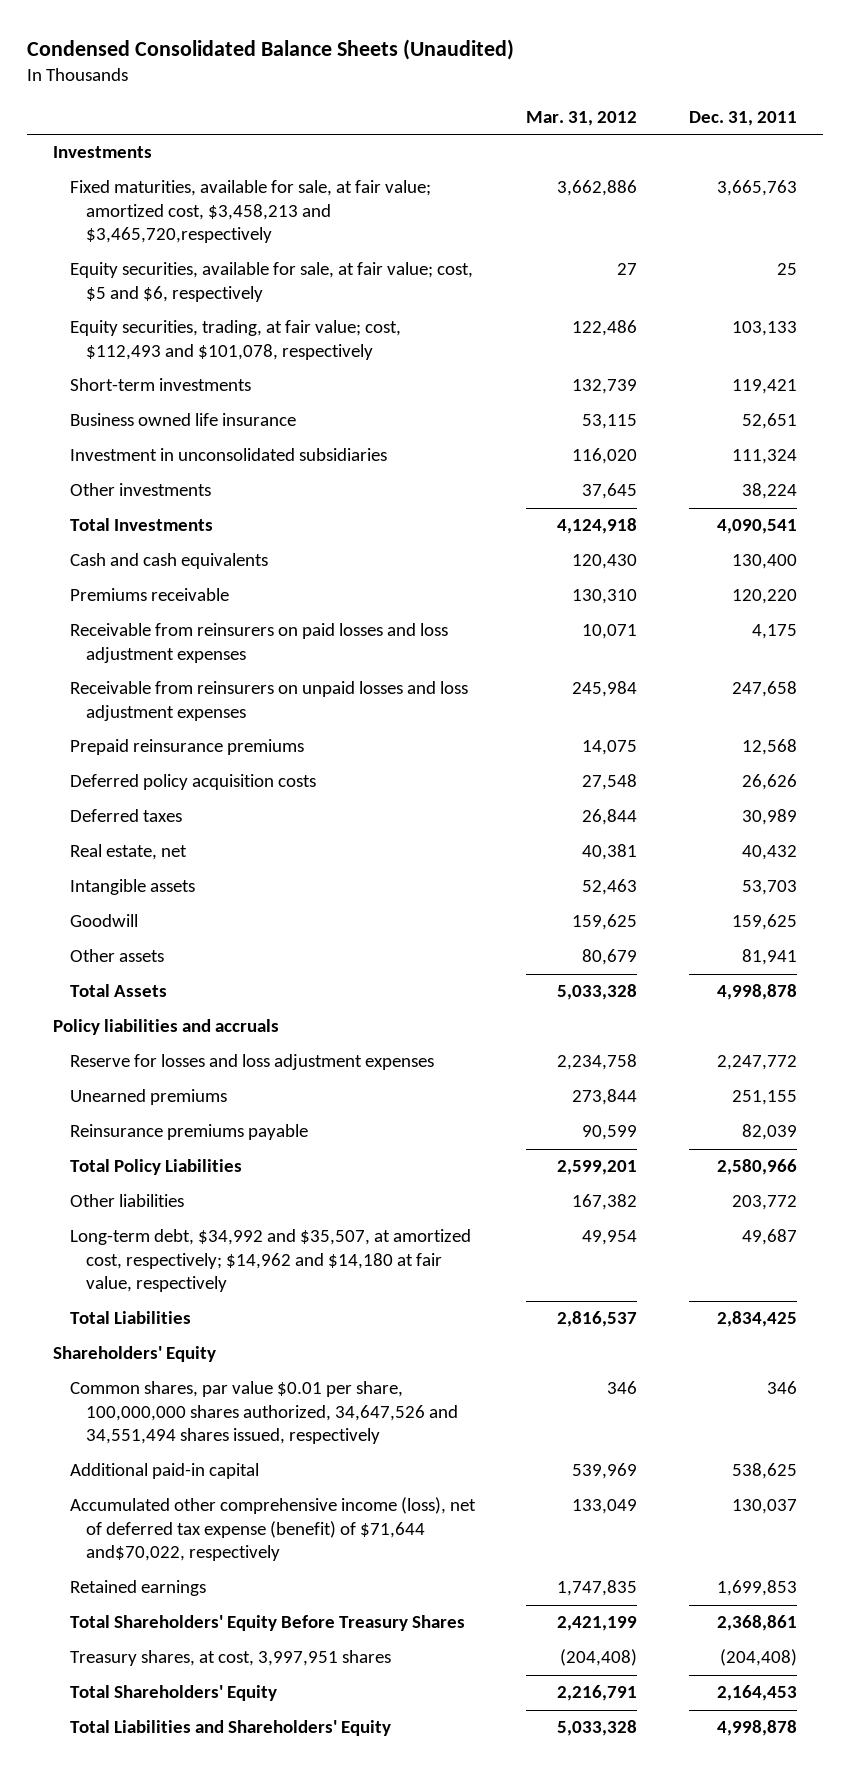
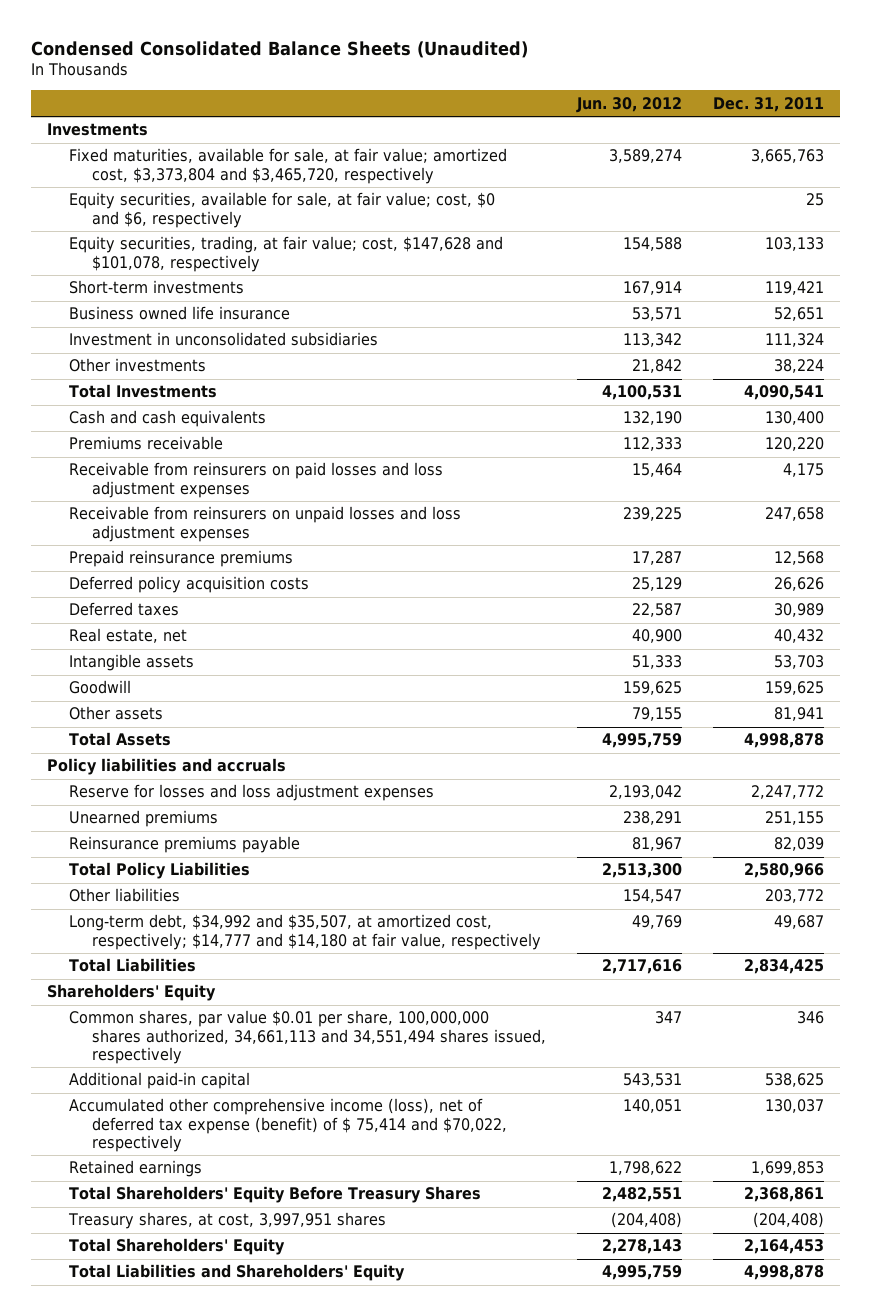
- | Mar. 31, 2012 | Dec. 31, 2011
+ | Jun. 30, 2012 | Dec. 31, 2011
- Fixed maturities, available for sale, at fair value; amortized cost, $3,458,213 and $3,465,720,respectively | 3,662,886 | 3,665,763
- Equity securities, available for sale, at fair value; cost, $5 and $6, respectively | 27 | 25
- Equity securities, trading, at fair value; cost, $112,493 and $101,078, respectively | 122,486 | 103,133
+ Fixed maturities, available for sale, at fair value; amortized cost, $3,373,804 and $3,465,720, respectively | 3,589,274 | 3,665,763
+ Equity securities, available for sale, at fair value; cost, $0 and $6, respectively | | 25
+ Equity securities, trading, at fair value; cost, $147,628 and $101,078, respectively | 154,588 | 103,133
- Long-term debt, $34,992 and $35,507, at amortized cost, respectively; $14,962 and $14,180 at fair value, respectively | 49,954 | 49,687
+ Long-term debt, $34,992 and $35,507, at amortized cost, respectively; $14,777 and $14,180 at fair value, respectively | 49,769 | 49,687
- Common shares, par value $0.01 per share, 100,000,000 shares authorized, 34,647,526 and 34,551,494 shares issued, respectively | 346 | 346
+ Common shares, par value $0.01 per share, 100,000,000 shares authorized, 34,661,113 and 34,551,494 shares issued, respectively | 347 | 346
- Accumulated other comprehensive income (loss), net of deferred tax expense (benefit) of $71,644 and$70,022, respectively | 133,049 | 130,037
+ Accumulated other comprehensive income (loss), net of deferred tax expense (benefit) of $ 75,414 and $70,022, respectively | 140,051 | 130,037

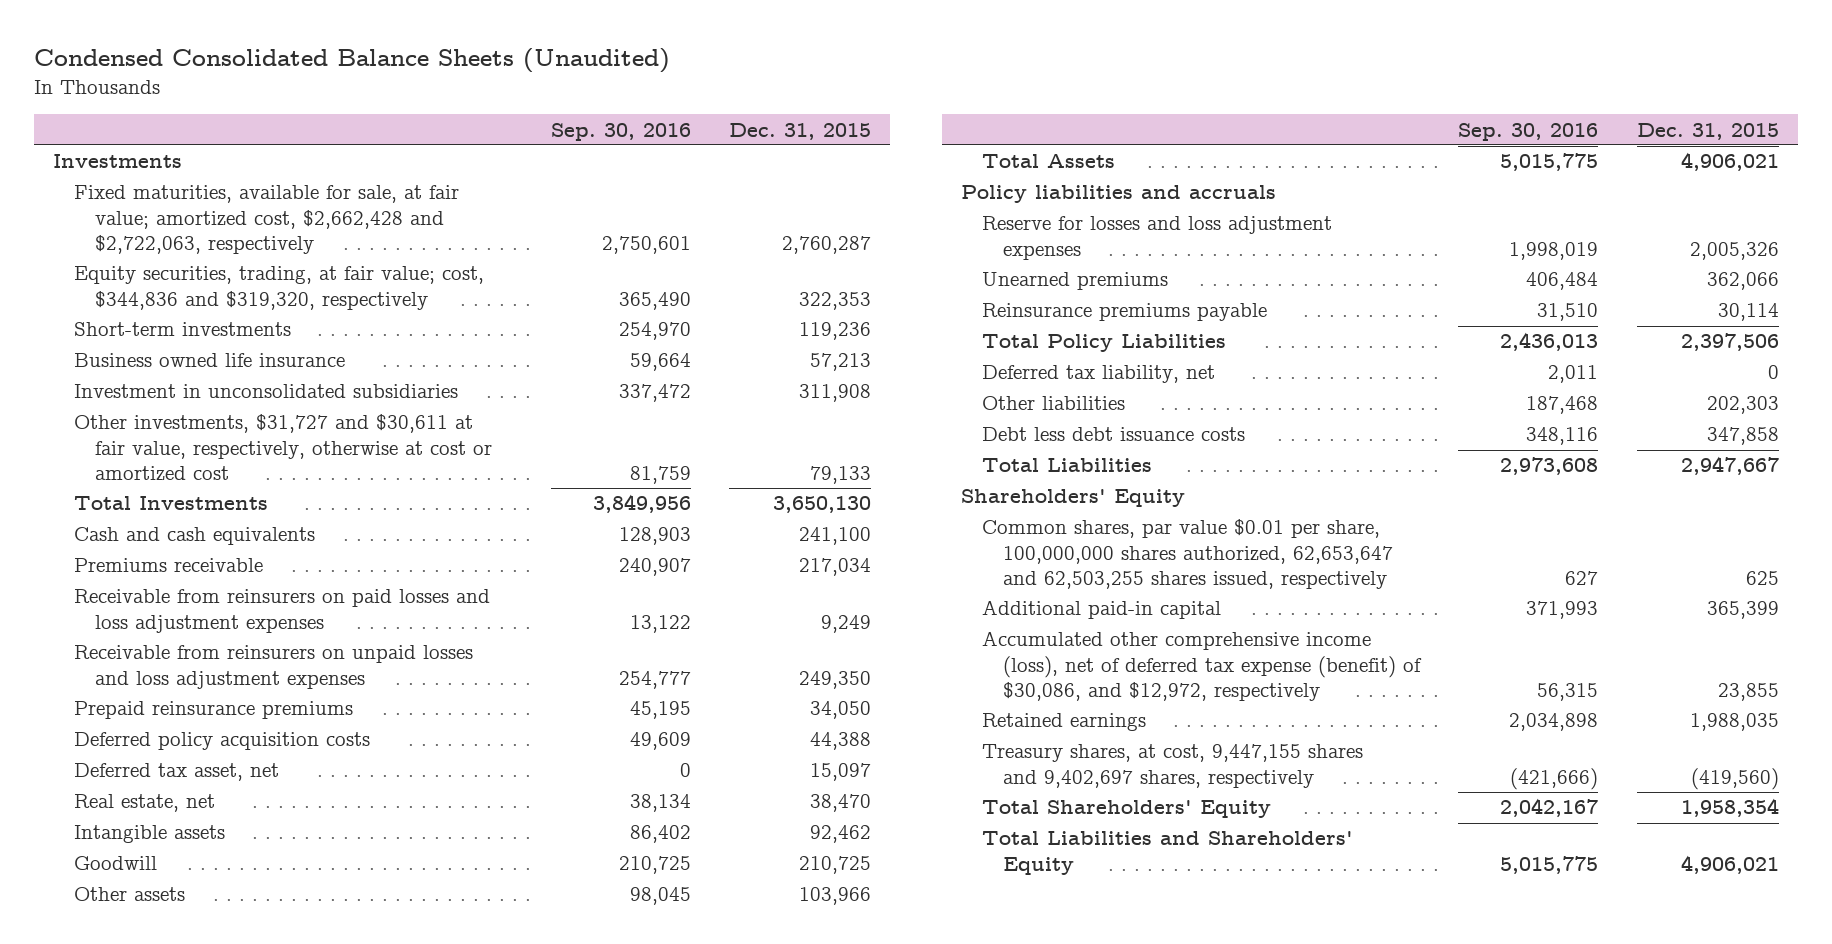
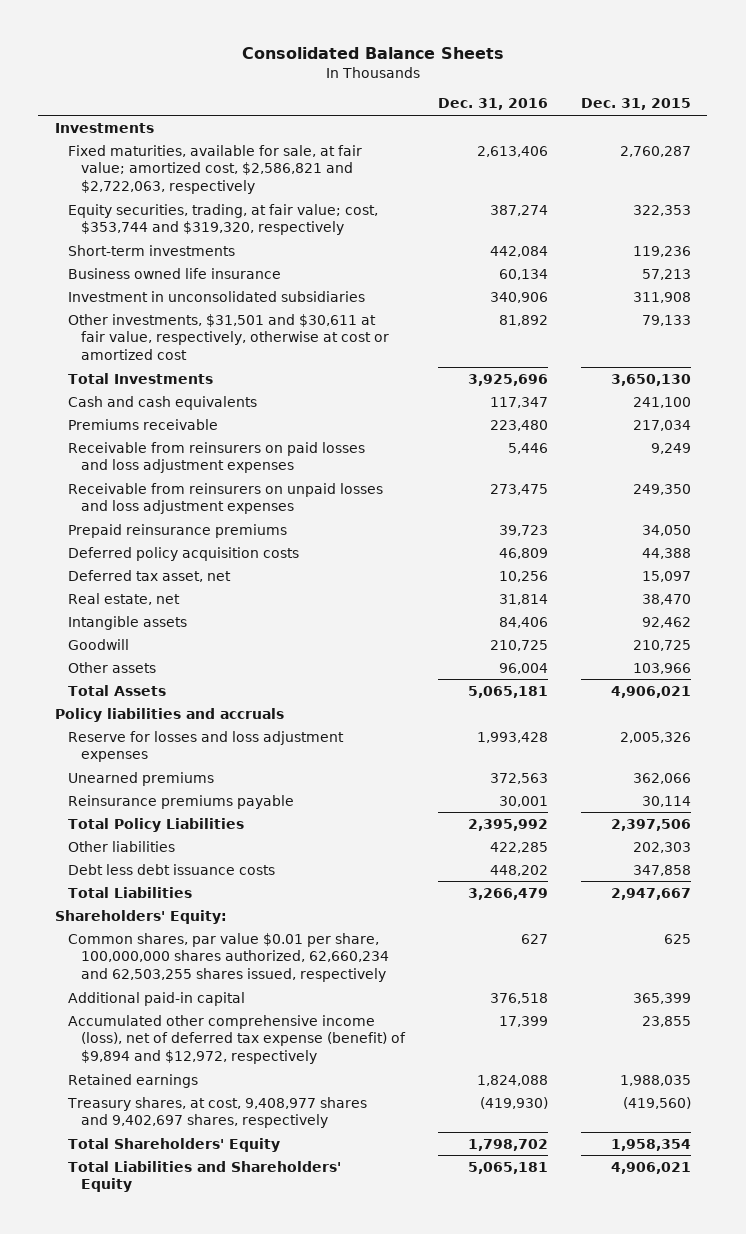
- Condensed Consolidated Balance Sheets (Unaudited)
+ Consolidated Balance Sheets
- | Sep. 30, 2016 | Dec. 31, 2015
+ | Dec. 31, 2016 | Dec. 31, 2015
- Fixed maturities, available for sale, at fair value; amortized cost, $2,662,428 and $2,722,063, respectively | 2,750,601 | 2,760,287
- Equity securities, trading, at fair value; cost, $344,836 and $319,320, respectively | 365,490 | 322,353
+ Fixed maturities, available for sale, at fair value; amortized cost, $2,586,821 and $2,722,063, respectively | 2,613,406 | 2,760,287
+ Equity securities, trading, at fair value; cost, $353,744 and $319,320, respectively | 387,274 | 322,353
- Other investments, $31,727 and $30,611 at fair value, respectively, otherwise at cost or amortized cost | 81,759 | 79,133
+ Other investments, $31,501 and $30,611 at fair value, respectively, otherwise at cost or amortized cost | 81,892 | 79,133
- Deferred tax liability, net | 2,011 | 0
- Shareholders' Equity
- Common shares, par value $0.01 per share, 100,000,000 shares authorized, 62,653,647 and 62,503,255 shares issued, respectively | 627 | 625
+ Shareholders' Equity:
+ Common shares, par value $0.01 per share, 100,000,000 shares authorized, 62,660,234 and 62,503,255 shares issued, respectively | 627 | 625
- Accumulated other comprehensive income (loss), net of deferred tax expense (benefit) of $30,086, and $12,972, respectively | 56,315 | 23,855
+ Accumulated other comprehensive income (loss), net of deferred tax expense (benefit) of $9,894 and $12,972, respectively | 17,399 | 23,855
- Treasury shares, at cost, 9,447,155 shares and 9,402,697 shares, respectively | (421,666) | (419,560)
+ Treasury shares, at cost, 9,408,977 shares and 9,402,697 shares, respectively | (419,930) | (419,560)

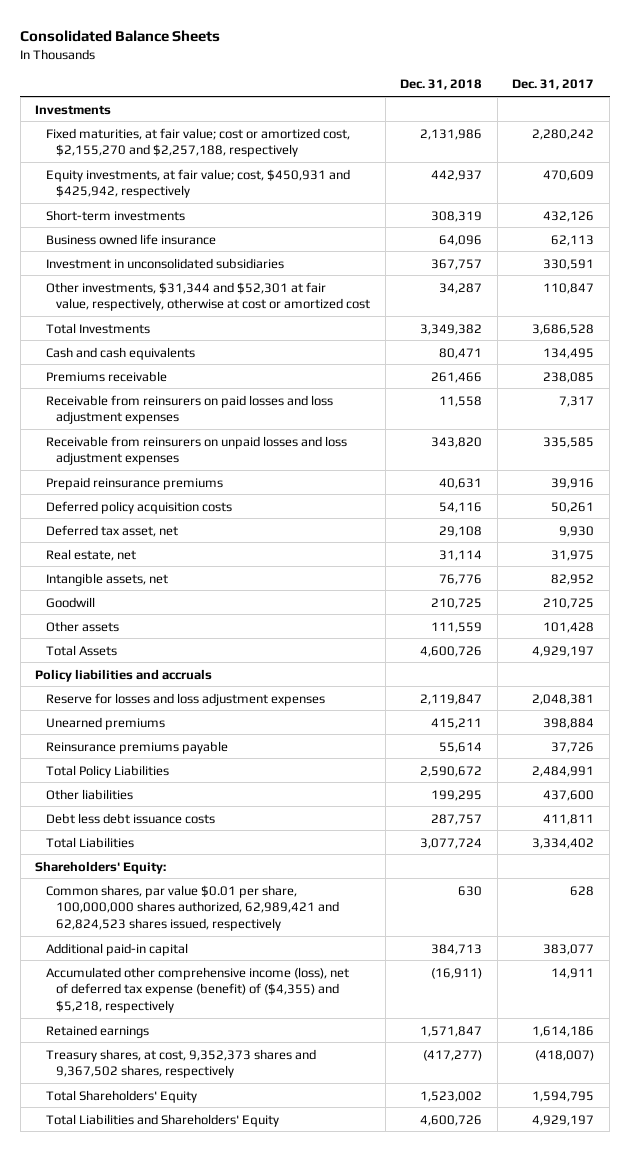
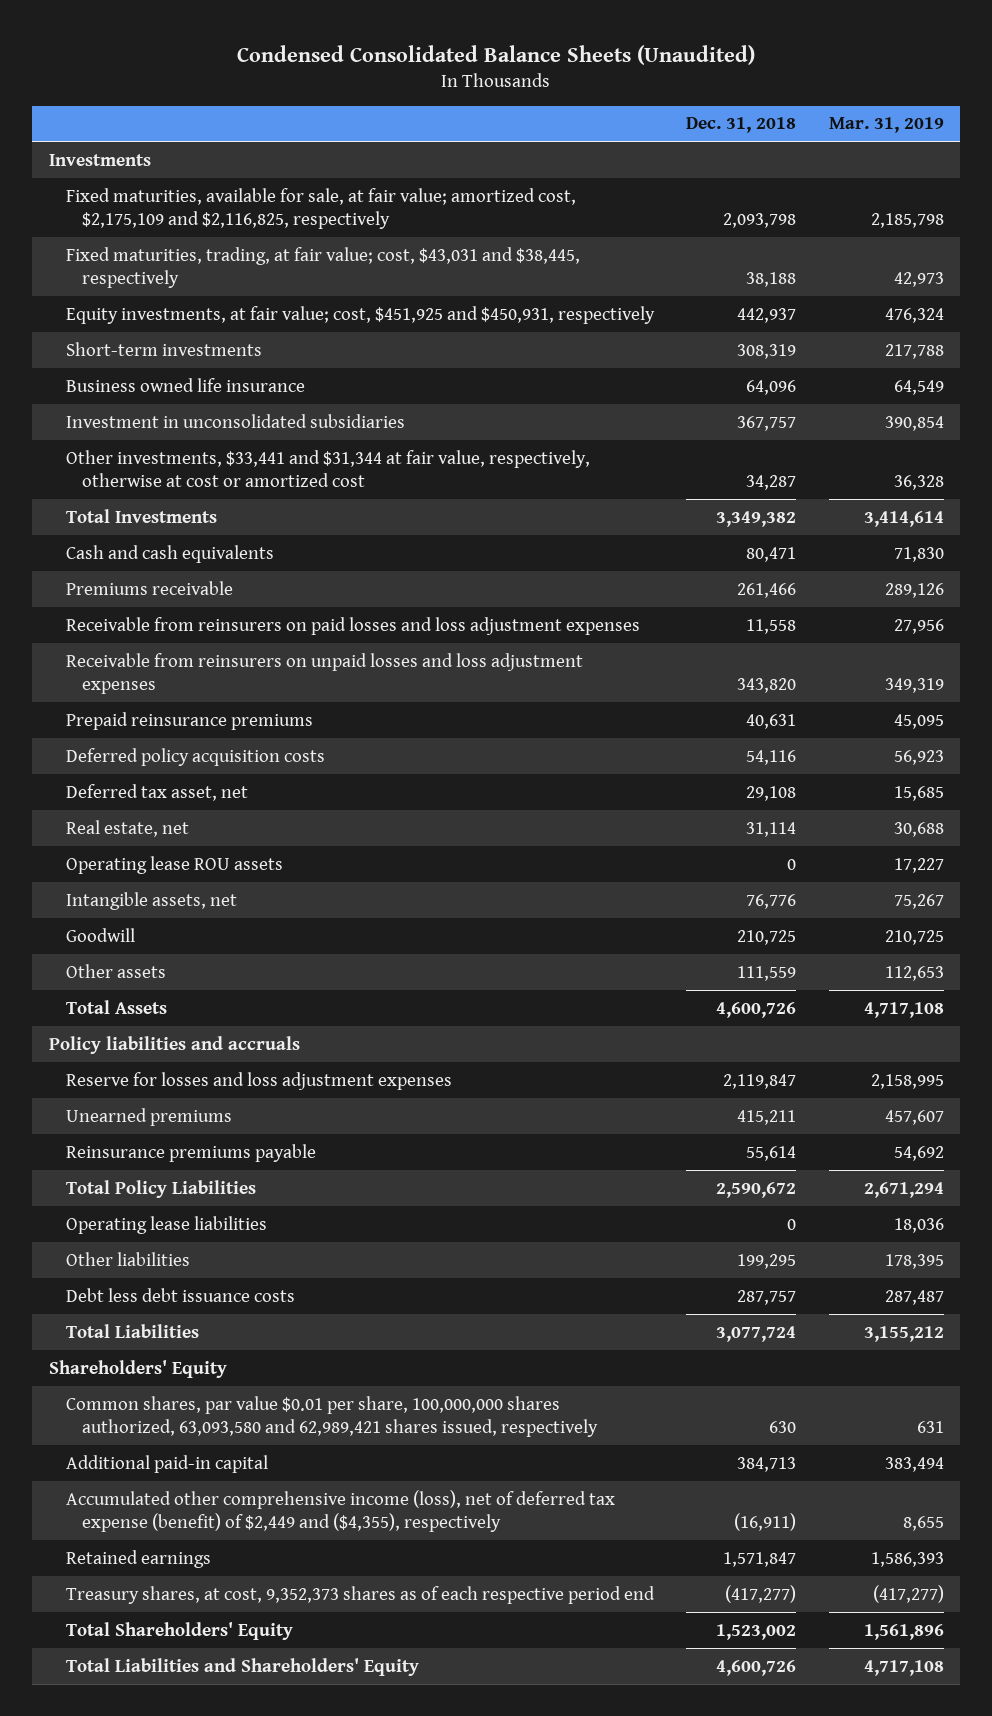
- Consolidated Balance Sheets
+ Condensed Consolidated Balance Sheets (Unaudited)
- | Dec. 31, 2018 | Dec. 31, 2017
+ | Dec. 31, 2018 | Mar. 31, 2019
- Fixed maturities, at fair value; cost or amortized cost, $2,155,270 and $2,257,188, respectively | 2,131,986 | 2,280,242
- Equity investments, at fair value; cost, $450,931 and $425,942, respectively | 442,937 | 470,609
+ Fixed maturities, available for sale, at fair value; amortized cost, $2,175,109 and $2,116,825, respectively | 2,093,798 | 2,185,798
+ Fixed maturities, trading, at fair value; cost, $43,031 and $38,445, respectively | 38,188 | 42,973
+ Equity investments, at fair value; cost, $451,925 and $450,931, respectively | 442,937 | 476,324
- Other investments, $31,344 and $52,301 at fair value, respectively, otherwise at cost or amortized cost | 34,287 | 110,847
+ Other investments, $33,441 and $31,344 at fair value, respectively, otherwise at cost or amortized cost | 34,287 | 36,328
+ Operating lease ROU assets | 0 | 17,227
+ Operating lease liabilities | 0 | 18,036
- Shareholders' Equity:
- Common shares, par value $0.01 per share, 100,000,000 shares authorized, 62,989,421 and 62,824,523 shares issued, respectively | 630 | 628
+ Shareholders' Equity
+ Common shares, par value $0.01 per share, 100,000,000 shares authorized, 63,093,580 and 62,989,421 shares issued, respectively | 630 | 631
- Accumulated other comprehensive income (loss), net of deferred tax expense (benefit) of ($4,355) and $5,218, respectively | (16,911) | 14,911
+ Accumulated other comprehensive income (loss), net of deferred tax expense (benefit) of $2,449 and ($4,355), respectively | (16,911) | 8,655
- Treasury shares, at cost, 9,352,373 shares and 9,367,502 shares, respectively | (417,277) | (418,007)
+ Treasury shares, at cost, 9,352,373 shares as of each respective period end | (417,277) | (417,277)

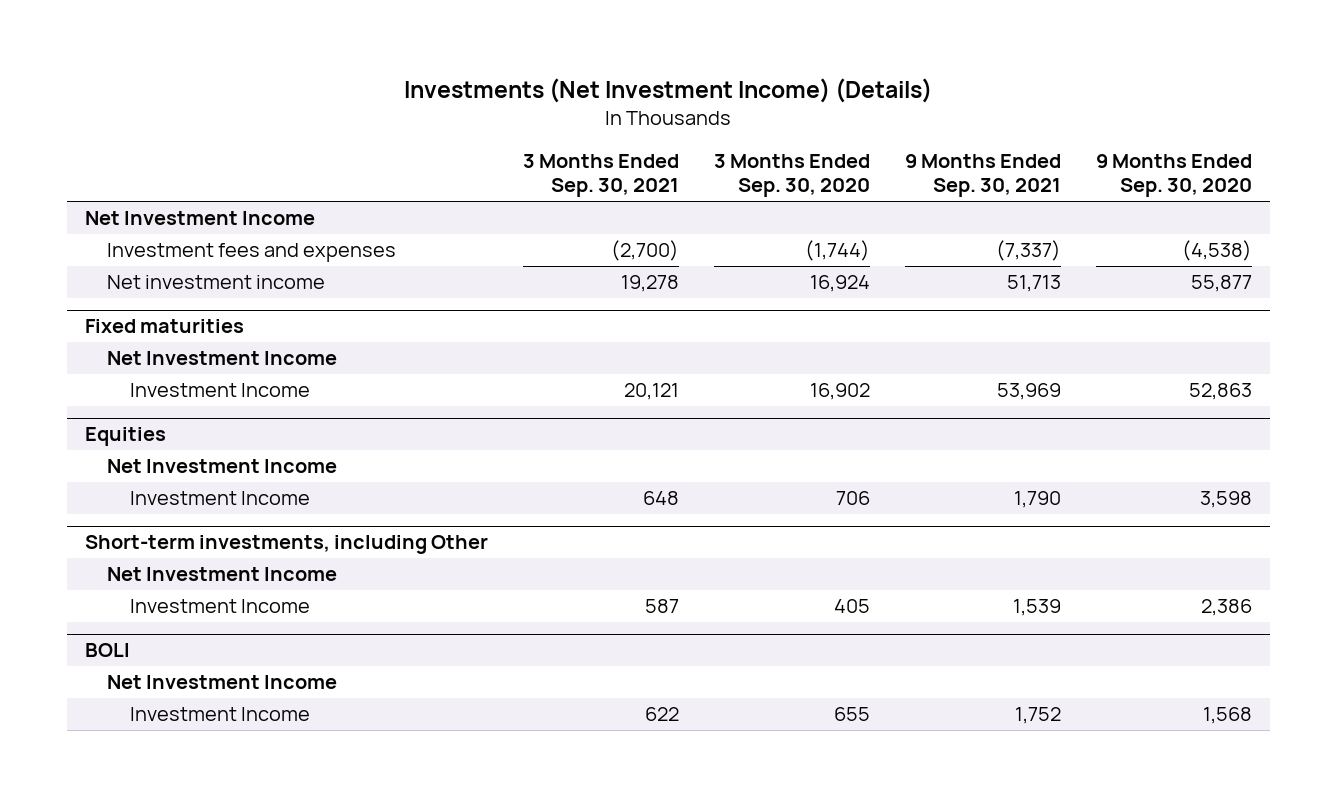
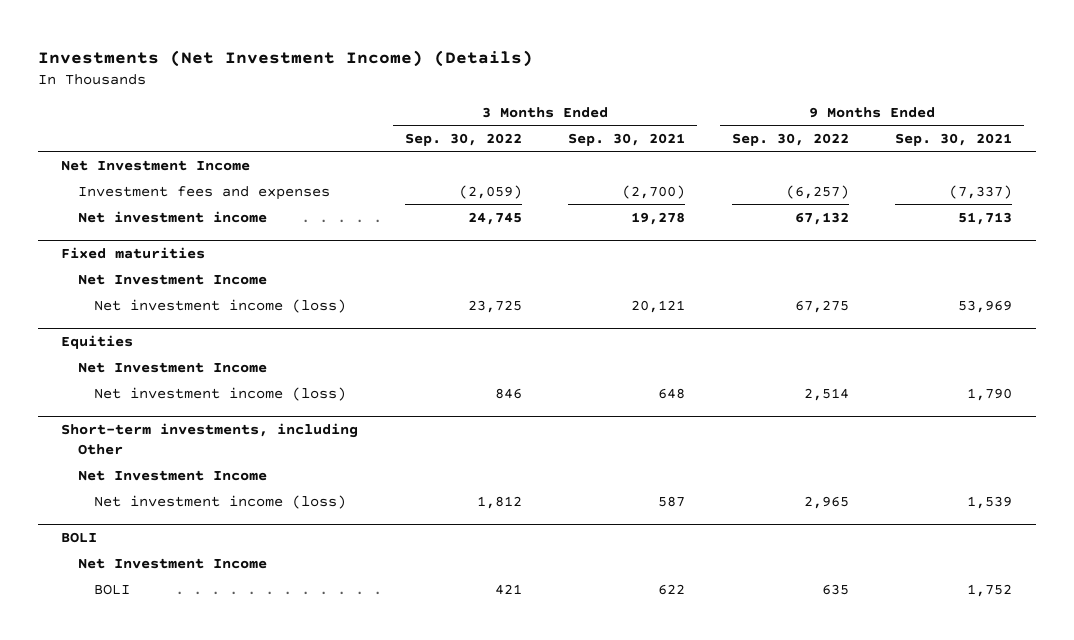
- | 3 Months Ended Sep. 30, 2021 | 3 Months Ended Sep. 30, 2020 | 9 Months Ended Sep. 30, 2021 | 9 Months Ended Sep. 30, 2020
+ | 3 Months Ended Sep. 30, 2022 | 3 Months Ended Sep. 30, 2021 | 9 Months Ended Sep. 30, 2022 | 9 Months Ended Sep. 30, 2021
@ Fixed maturities
- Investment Income | 20,121 | 16,902 | 53,969 | 52,863
+ Net investment income (loss) | 23,725 | 20,121 | 67,275 | 53,969
@ Equities
- Investment Income | 648 | 706 | 1,790 | 3,598
+ Net investment income (loss) | 846 | 648 | 2,514 | 1,790
@ Short-term investments, including Other
- Investment Income | 587 | 405 | 1,539 | 2,386
+ Net investment income (loss) | 1,812 | 587 | 2,965 | 1,539
@ BOLI
- Investment Income | 622 | 655 | 1,752 | 1,568
+ BOLI | 421 | 622 | 635 | 1,752

